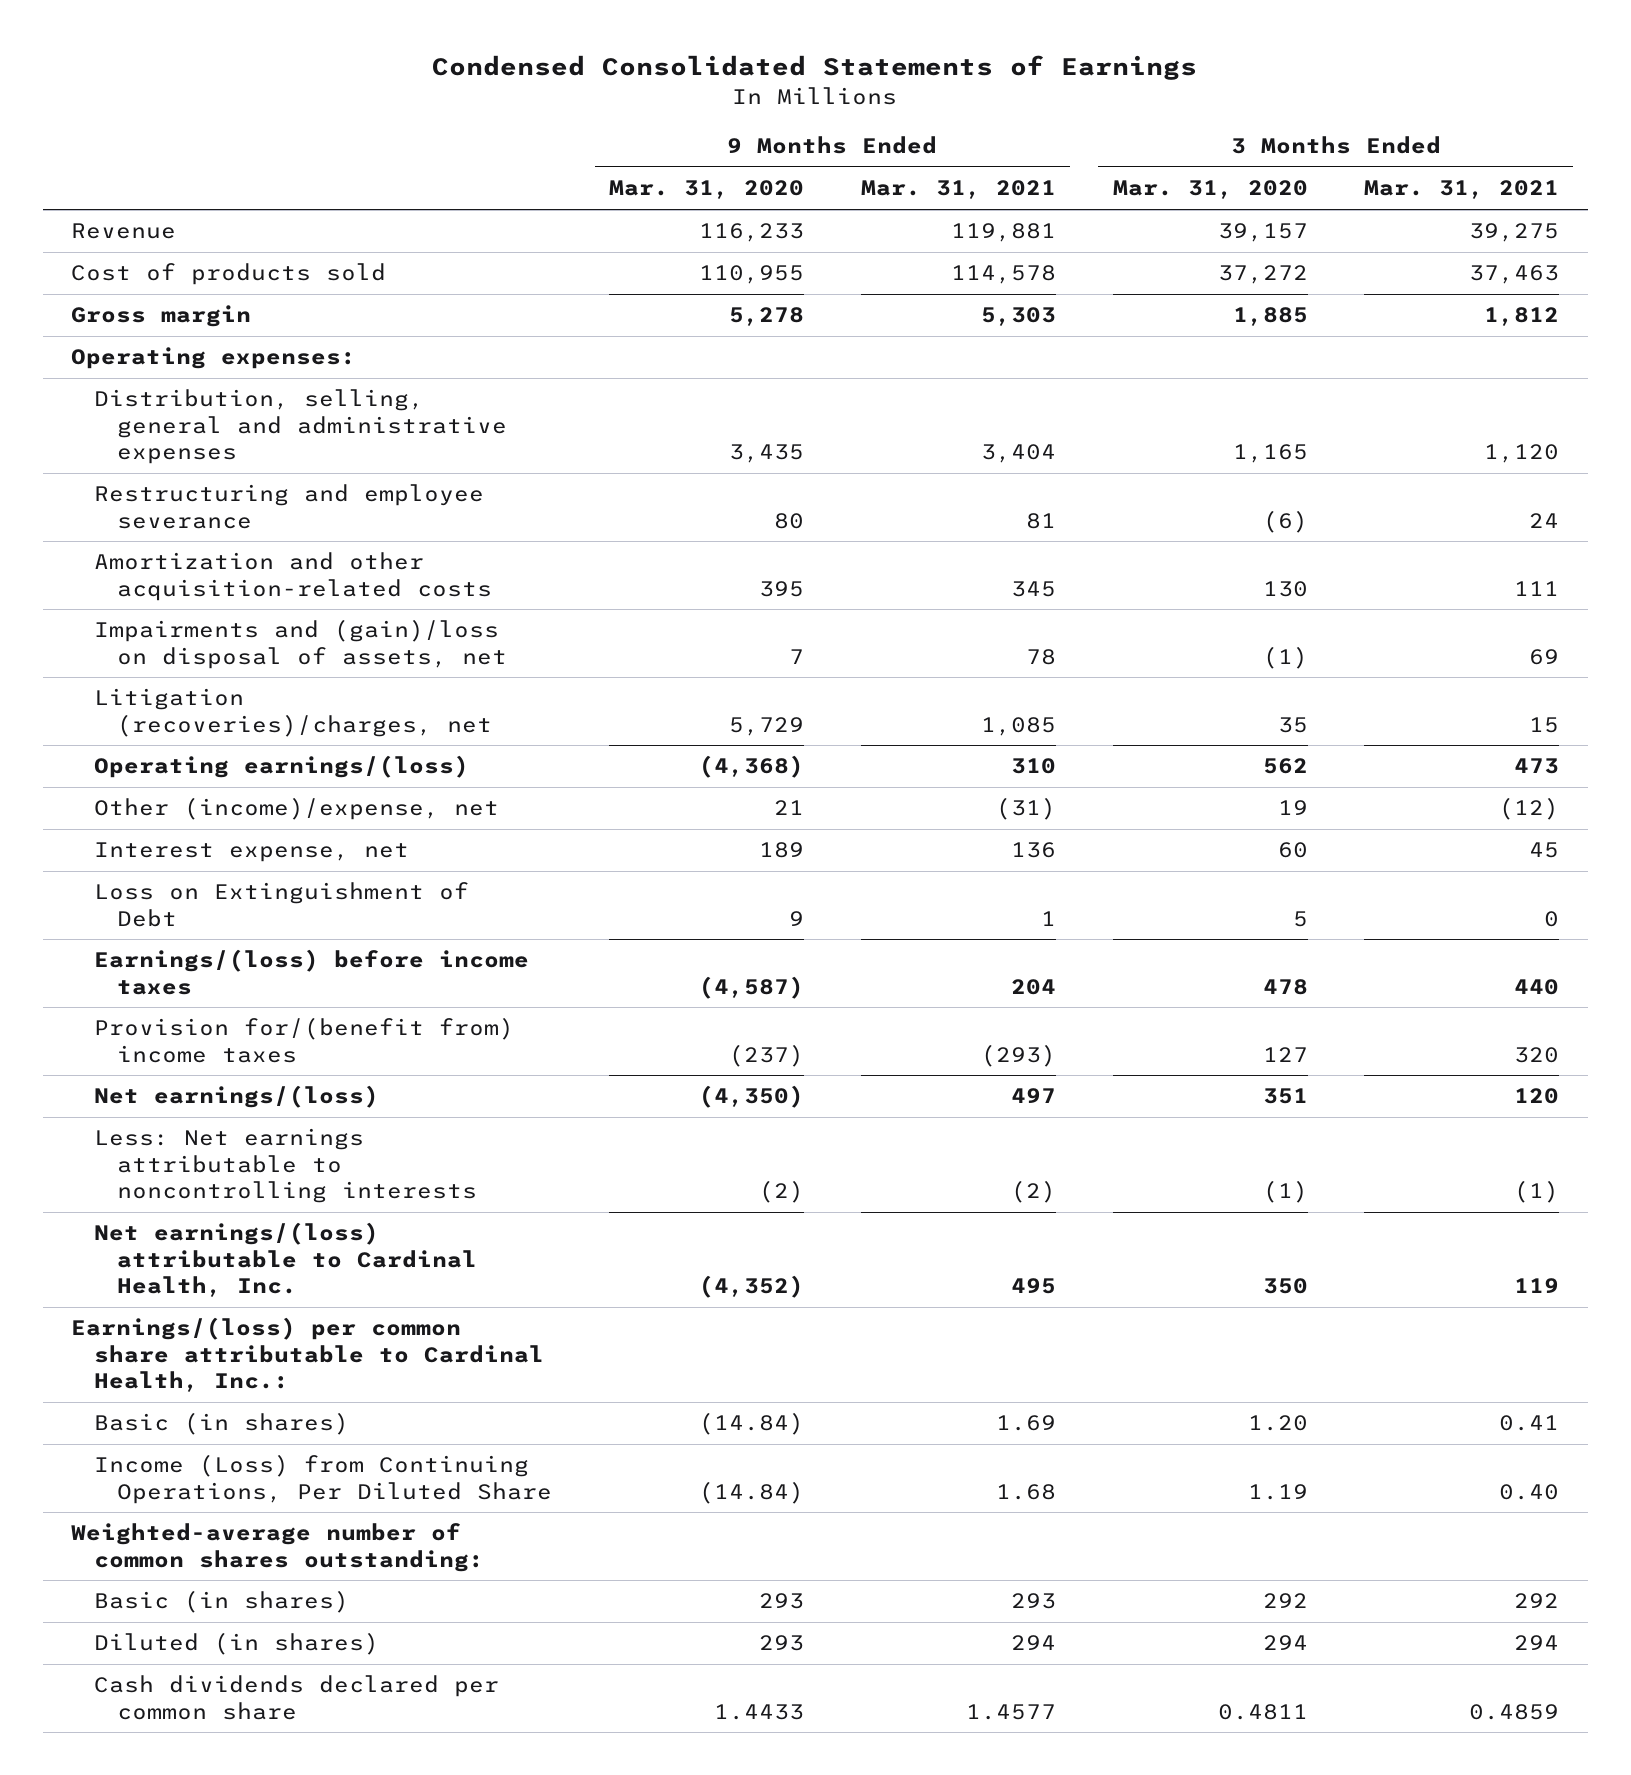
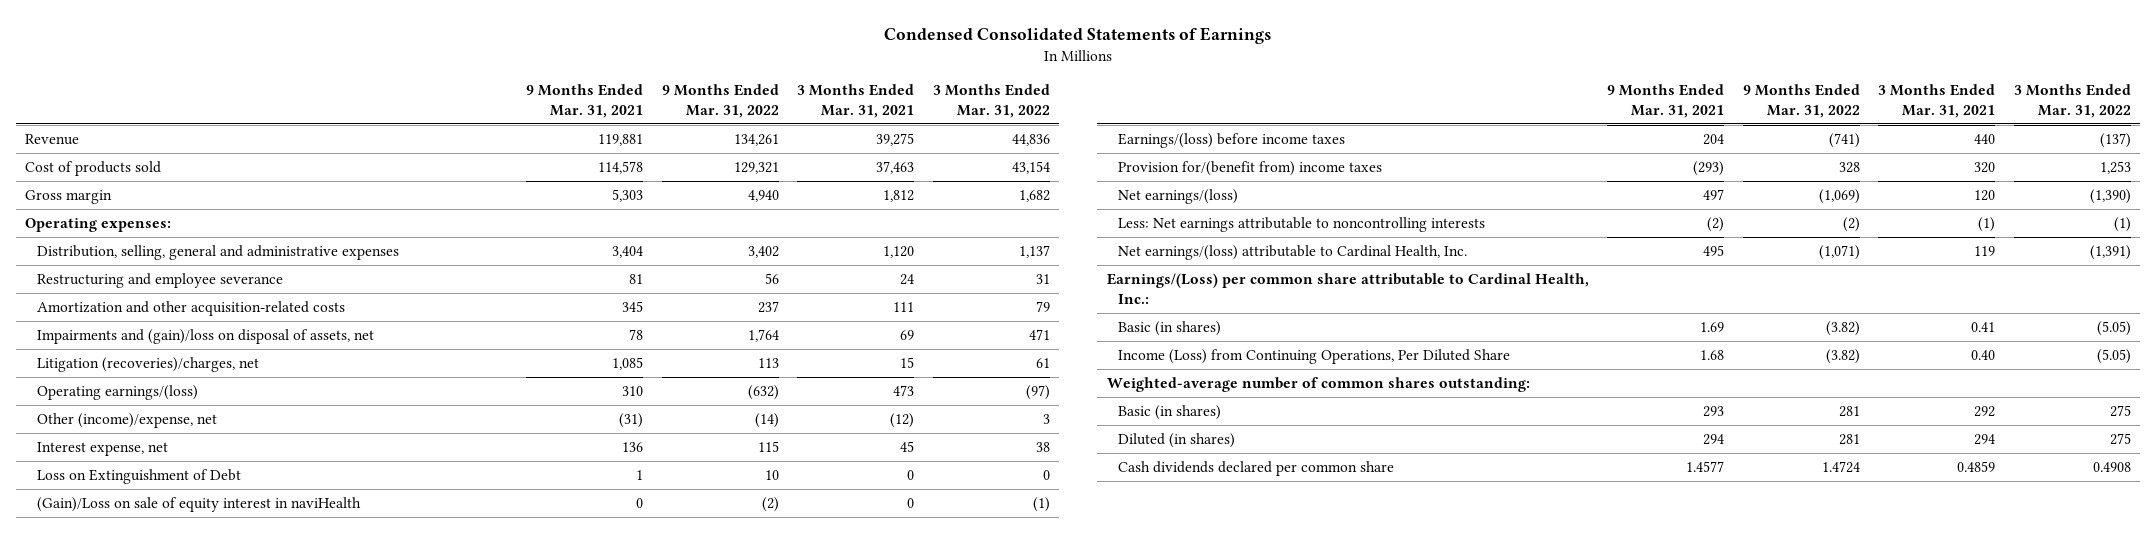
- | 9 Months Ended Mar. 31, 2020 | 9 Months Ended Mar. 31, 2021 | 3 Months Ended Mar. 31, 2020 | 3 Months Ended Mar. 31, 2021
+ | 9 Months Ended Mar. 31, 2021 | 9 Months Ended Mar. 31, 2022 | 3 Months Ended Mar. 31, 2021 | 3 Months Ended Mar. 31, 2022
+ (Gain)/Loss on sale of equity interest in naviHealth | 0 | (2) | 0 | (1)
- Earnings/(loss) per common share attributable to Cardinal Health, Inc.:
+ Earnings/(Loss) per common share attributable to Cardinal Health, Inc.:

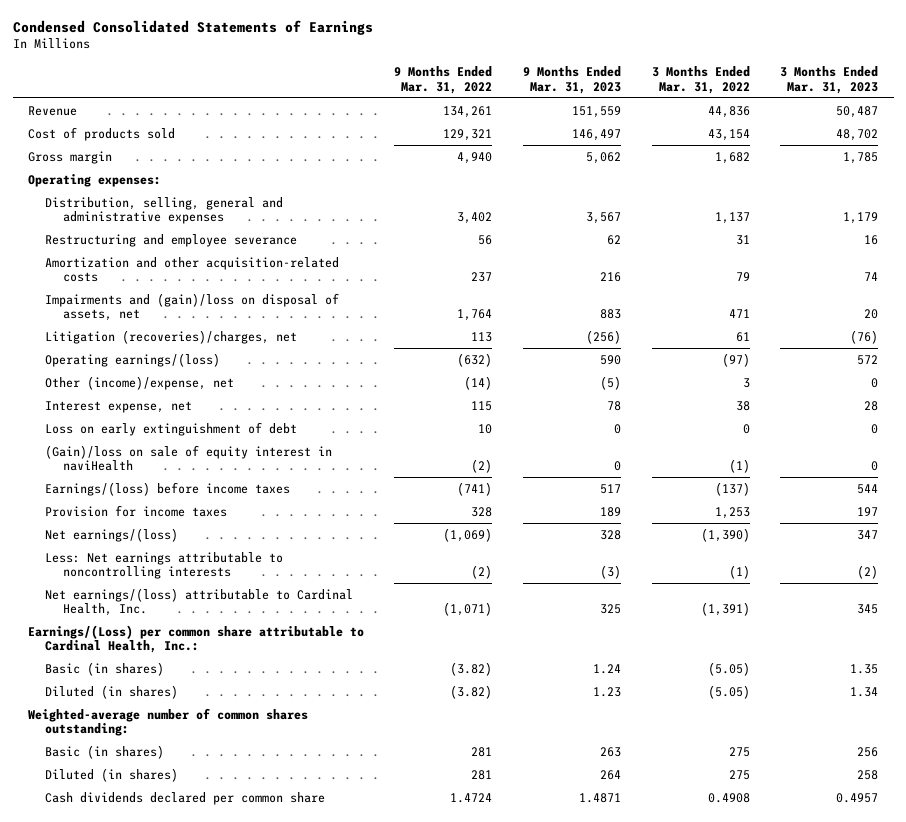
- | 9 Months Ended Mar. 31, 2021 | 9 Months Ended Mar. 31, 2022 | 3 Months Ended Mar. 31, 2021 | 3 Months Ended Mar. 31, 2022
+ | 9 Months Ended Mar. 31, 2022 | 9 Months Ended Mar. 31, 2023 | 3 Months Ended Mar. 31, 2022 | 3 Months Ended Mar. 31, 2023
- Loss on Extinguishment of Debt | 1 | 10 | 0 | 0
- (Gain)/Loss on sale of equity interest in naviHealth | 0 | (2) | 0 | (1)
+ Loss on early extinguishment of debt | 10 | 0 | 0 | 0
+ (Gain)/loss on sale of equity interest in naviHealth | (2) | 0 | (1) | 0
- Provision for/(benefit from) income taxes | (293) | 328 | 320 | 1,253
+ Provision for income taxes | 328 | 189 | 1,253 | 197
- Income (Loss) from Continuing Operations, Per Diluted Share | 1.68 | (3.82) | 0.40 | (5.05)
+ Diluted (in shares) | (3.82) | 1.23 | (5.05) | 1.34

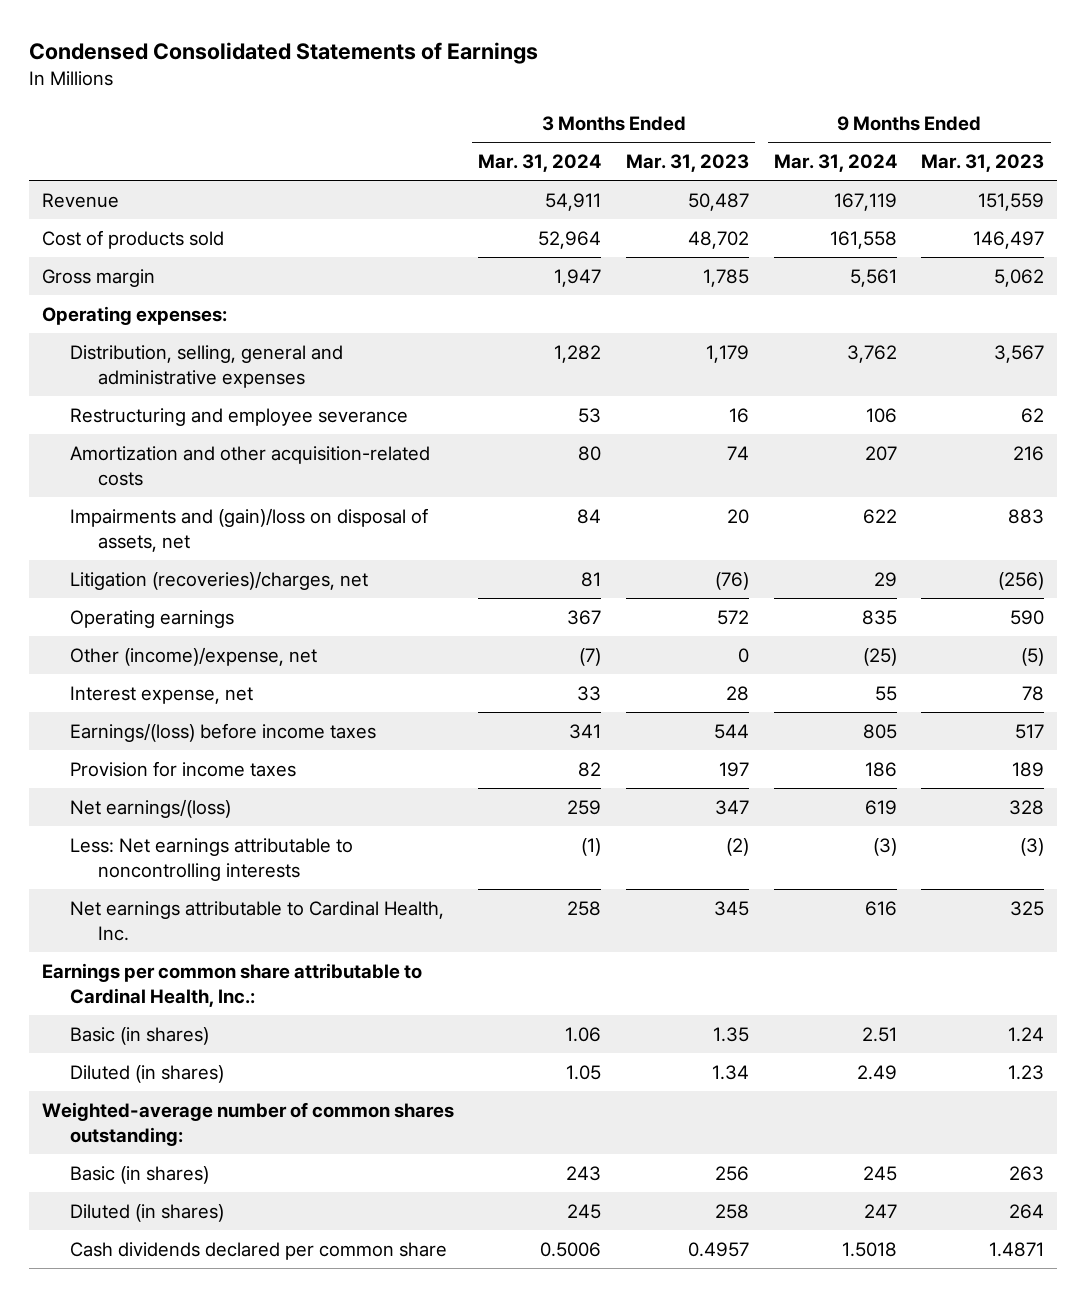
- | 9 Months Ended Mar. 31, 2022 | 9 Months Ended Mar. 31, 2023 | 3 Months Ended Mar. 31, 2022 | 3 Months Ended Mar. 31, 2023
+ | 3 Months Ended Mar. 31, 2024 | 3 Months Ended Mar. 31, 2023 | 9 Months Ended Mar. 31, 2024 | 9 Months Ended Mar. 31, 2023
- Operating earnings/(loss) | (632) | 590 | (97) | 572
+ Operating earnings | 367 | 572 | 835 | 590
- Loss on early extinguishment of debt | 10 | 0 | 0 | 0
- (Gain)/loss on sale of equity interest in naviHealth | (2) | 0 | (1) | 0
- Net earnings/(loss) attributable to Cardinal Health, Inc. | (1,071) | 325 | (1,391) | 345
- Earnings/(Loss) per common share attributable to Cardinal Health, Inc.:
+ Net earnings attributable to Cardinal Health, Inc. | 258 | 345 | 616 | 325
+ Earnings per common share attributable to Cardinal Health, Inc.:

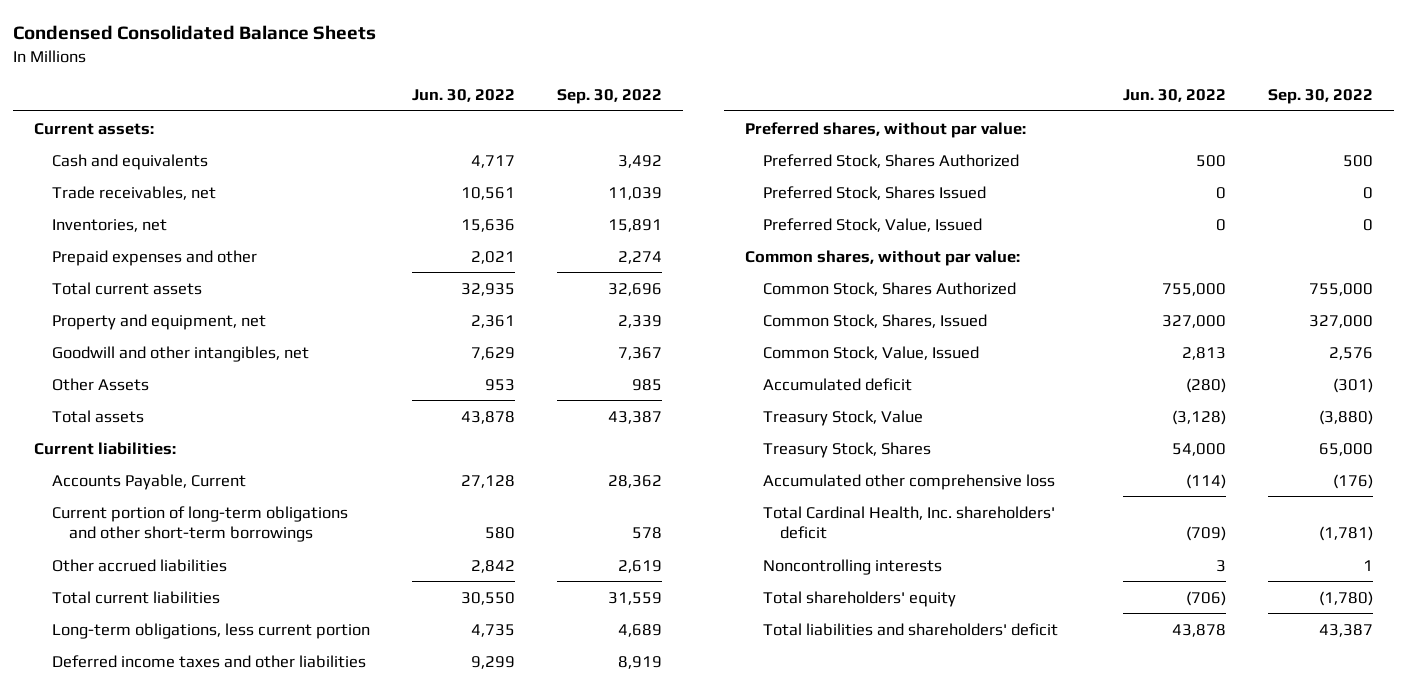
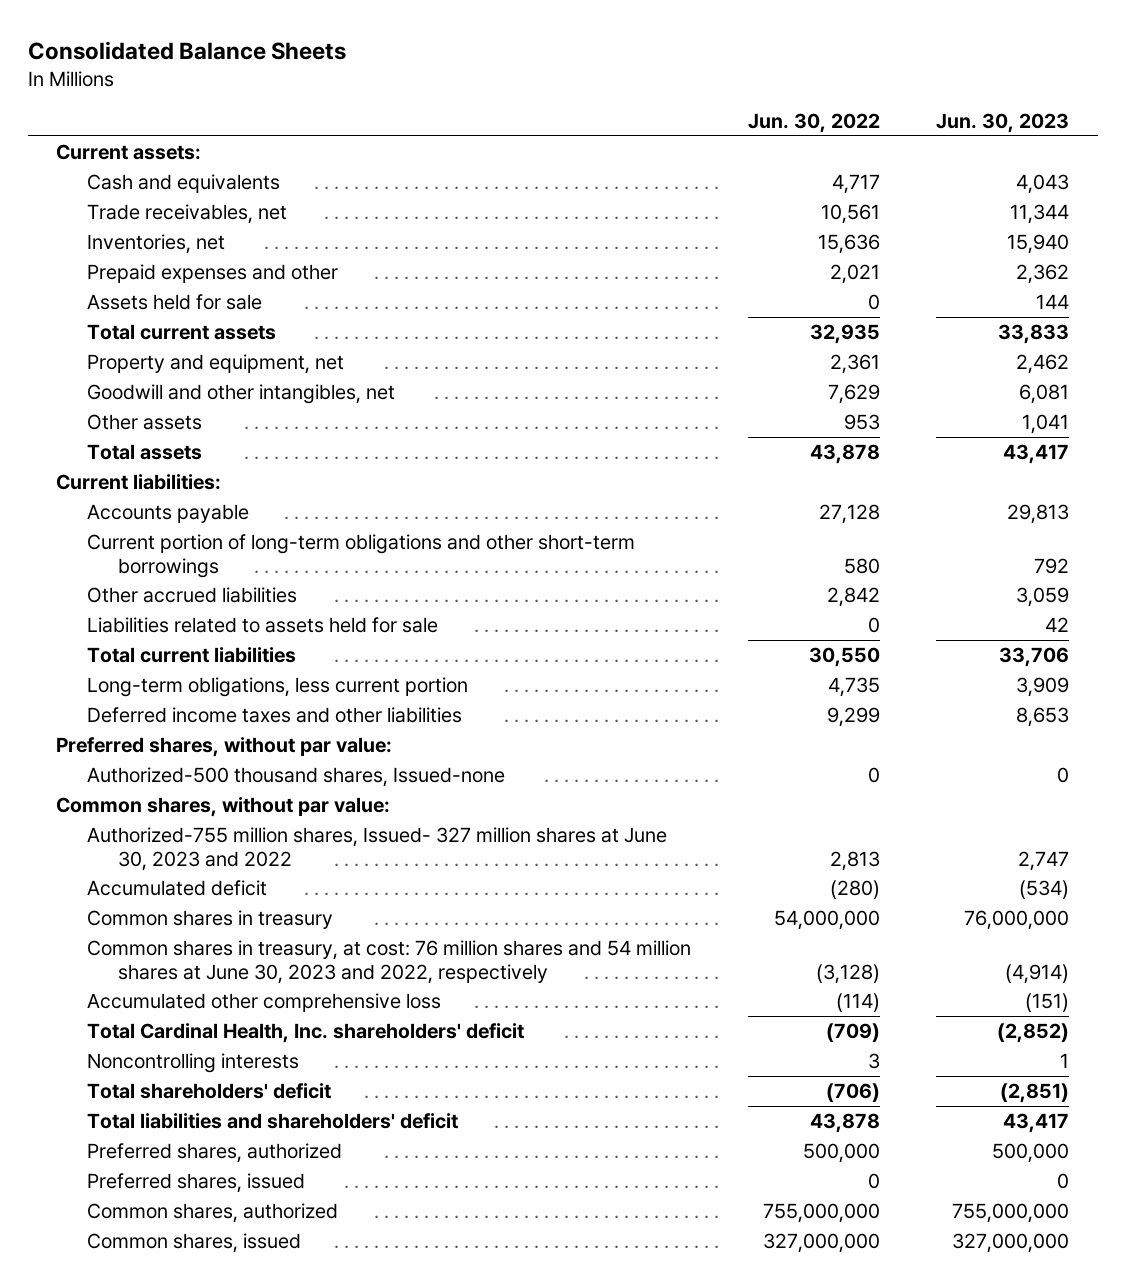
- Condensed Consolidated Balance Sheets
+ Consolidated Balance Sheets
- | Jun. 30, 2022 | Sep. 30, 2022
+ | Jun. 30, 2022 | Jun. 30, 2023
+ Assets held for sale | 0 | 144
- Other Assets | 953 | 985
+ Other assets | 953 | 1,041
- Accounts Payable, Current | 27,128 | 28,362
+ Accounts payable | 27,128 | 29,813
+ Liabilities related to assets held for sale | 0 | 42
- Preferred Stock, Shares Authorized | 500 | 500
- Preferred Stock, Shares Issued | 0 | 0
- Preferred Stock, Value, Issued | 0 | 0
+ Authorized-500 thousand shares, Issued-none | 0 | 0
- Common Stock, Shares Authorized | 755,000 | 755,000
- Common Stock, Shares, Issued | 327,000 | 327,000
- Common Stock, Value, Issued | 2,813 | 2,576
+ Authorized-755 million shares, Issued- 327 million shares at June 30, 2023 and 2022 | 2,813 | 2,747
- Treasury Stock, Value | (3,128) | (3,880)
- Treasury Stock, Shares | 54,000 | 65,000
+ Common shares in treasury | 54,000,000 | 76,000,000
+ Common shares in treasury, at cost: 76 million shares and 54 million shares at June 30, 2023 and 2022, respectively | (3,128) | (4,914)
- Total shareholders' equity | (706) | (1,780)
+ Total shareholders' deficit | (706) | (2,851)
+ Preferred shares, authorized | 500,000 | 500,000
+ Preferred shares, issued | 0 | 0
+ Common shares, authorized | 755,000,000 | 755,000,000
+ Common shares, issued | 327,000,000 | 327,000,000

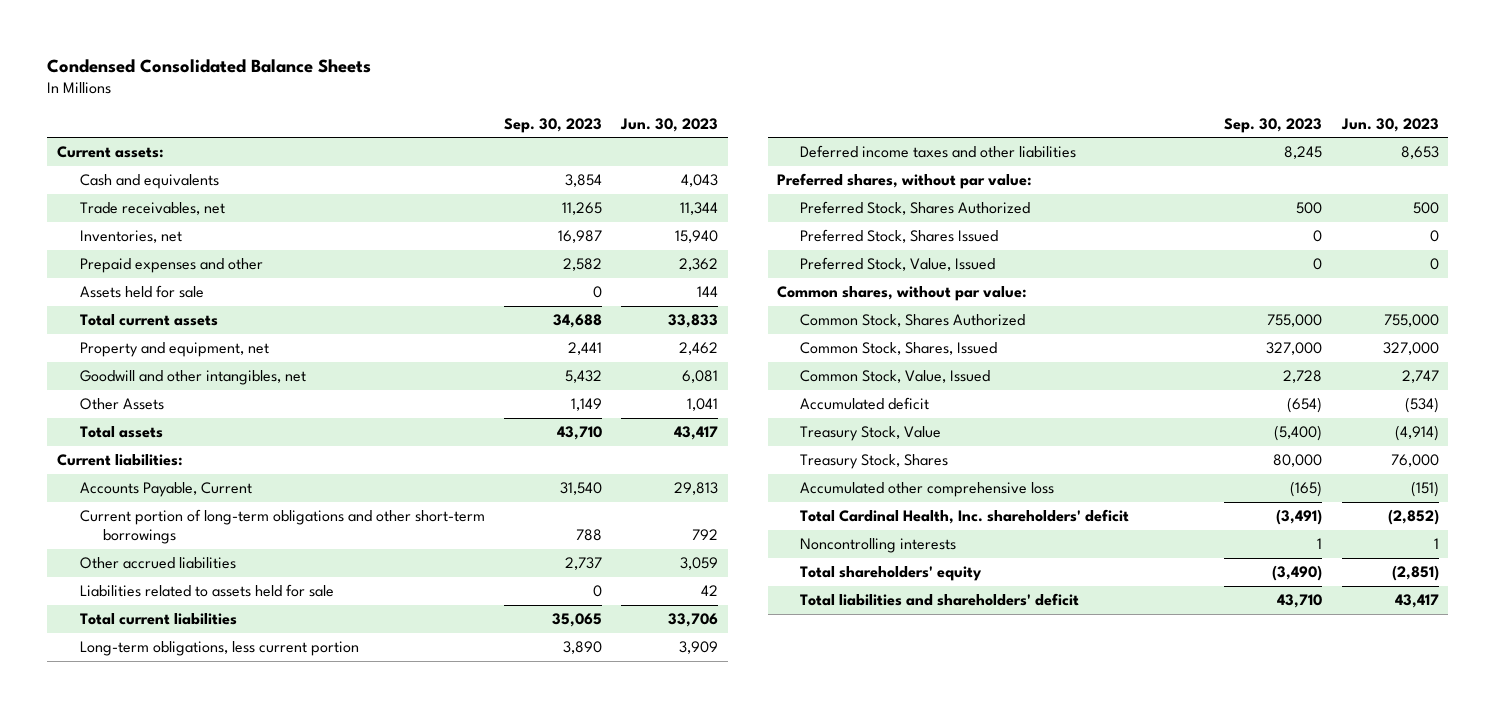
- Consolidated Balance Sheets
+ Condensed Consolidated Balance Sheets
- | Jun. 30, 2022 | Jun. 30, 2023
+ | Sep. 30, 2023 | Jun. 30, 2023
- Other assets | 953 | 1,041
+ Other Assets | 1,149 | 1,041
- Accounts payable | 27,128 | 29,813
+ Accounts Payable, Current | 31,540 | 29,813
- Authorized-500 thousand shares, Issued-none | 0 | 0
+ Preferred Stock, Shares Authorized | 500 | 500
+ Preferred Stock, Shares Issued | 0 | 0
+ Preferred Stock, Value, Issued | 0 | 0
- Authorized-755 million shares, Issued- 327 million shares at June 30, 2023 and 2022 | 2,813 | 2,747
+ Common Stock, Shares Authorized | 755,000 | 755,000
+ Common Stock, Shares, Issued | 327,000 | 327,000
+ Common Stock, Value, Issued | 2,728 | 2,747
- Common shares in treasury | 54,000,000 | 76,000,000
- Common shares in treasury, at cost: 76 million shares and 54 million shares at June 30, 2023 and 2022, respectively | (3,128) | (4,914)
+ Treasury Stock, Value | (5,400) | (4,914)
+ Treasury Stock, Shares | 80,000 | 76,000
- Total shareholders' deficit | (706) | (2,851)
+ Total shareholders' equity | (3,490) | (2,851)
- Preferred shares, authorized | 500,000 | 500,000
- Preferred shares, issued | 0 | 0
- Common shares, authorized | 755,000,000 | 755,000,000
- Common shares, issued | 327,000,000 | 327,000,000

